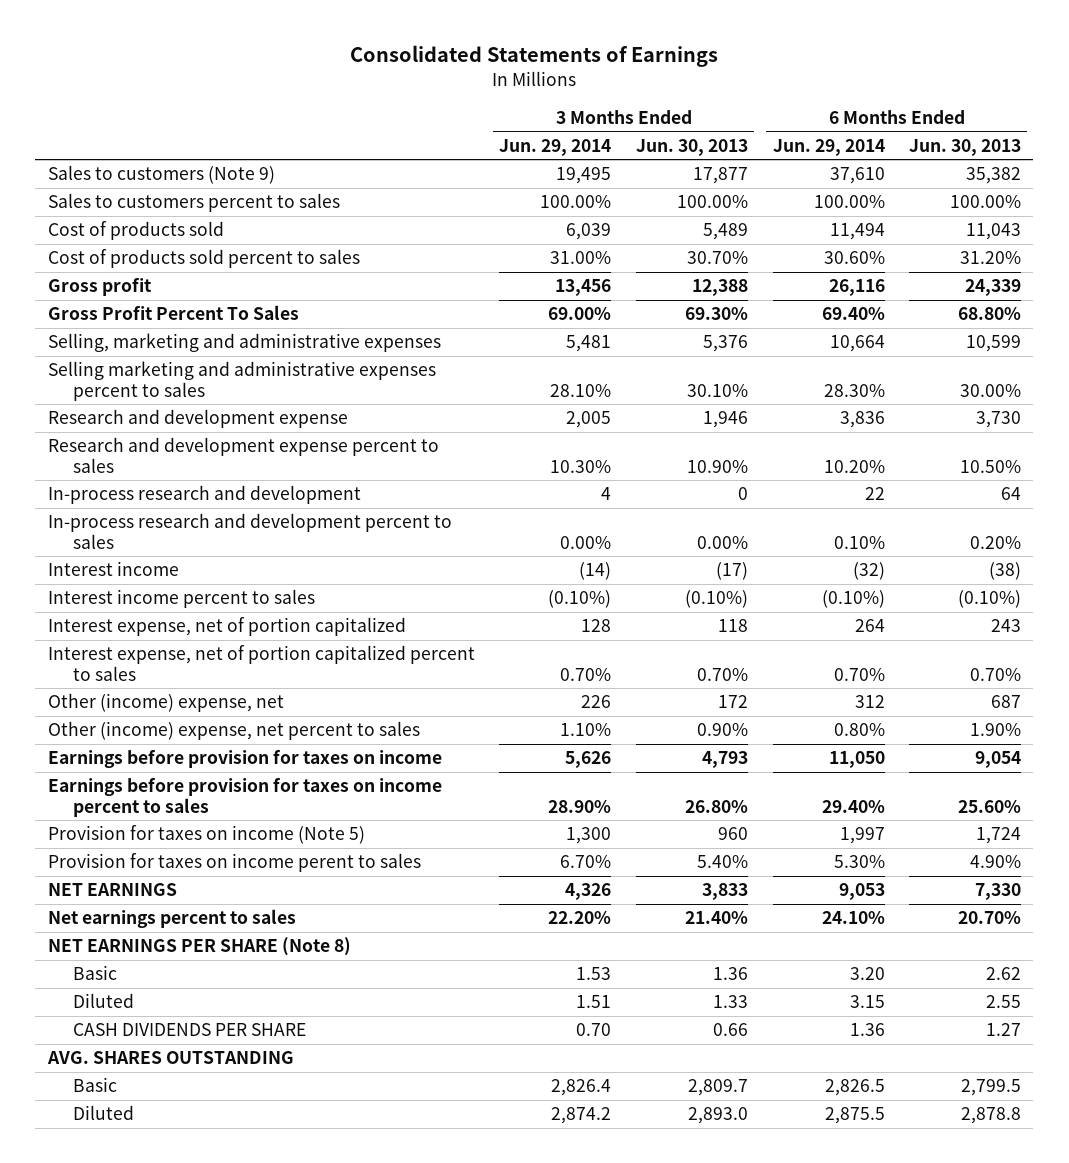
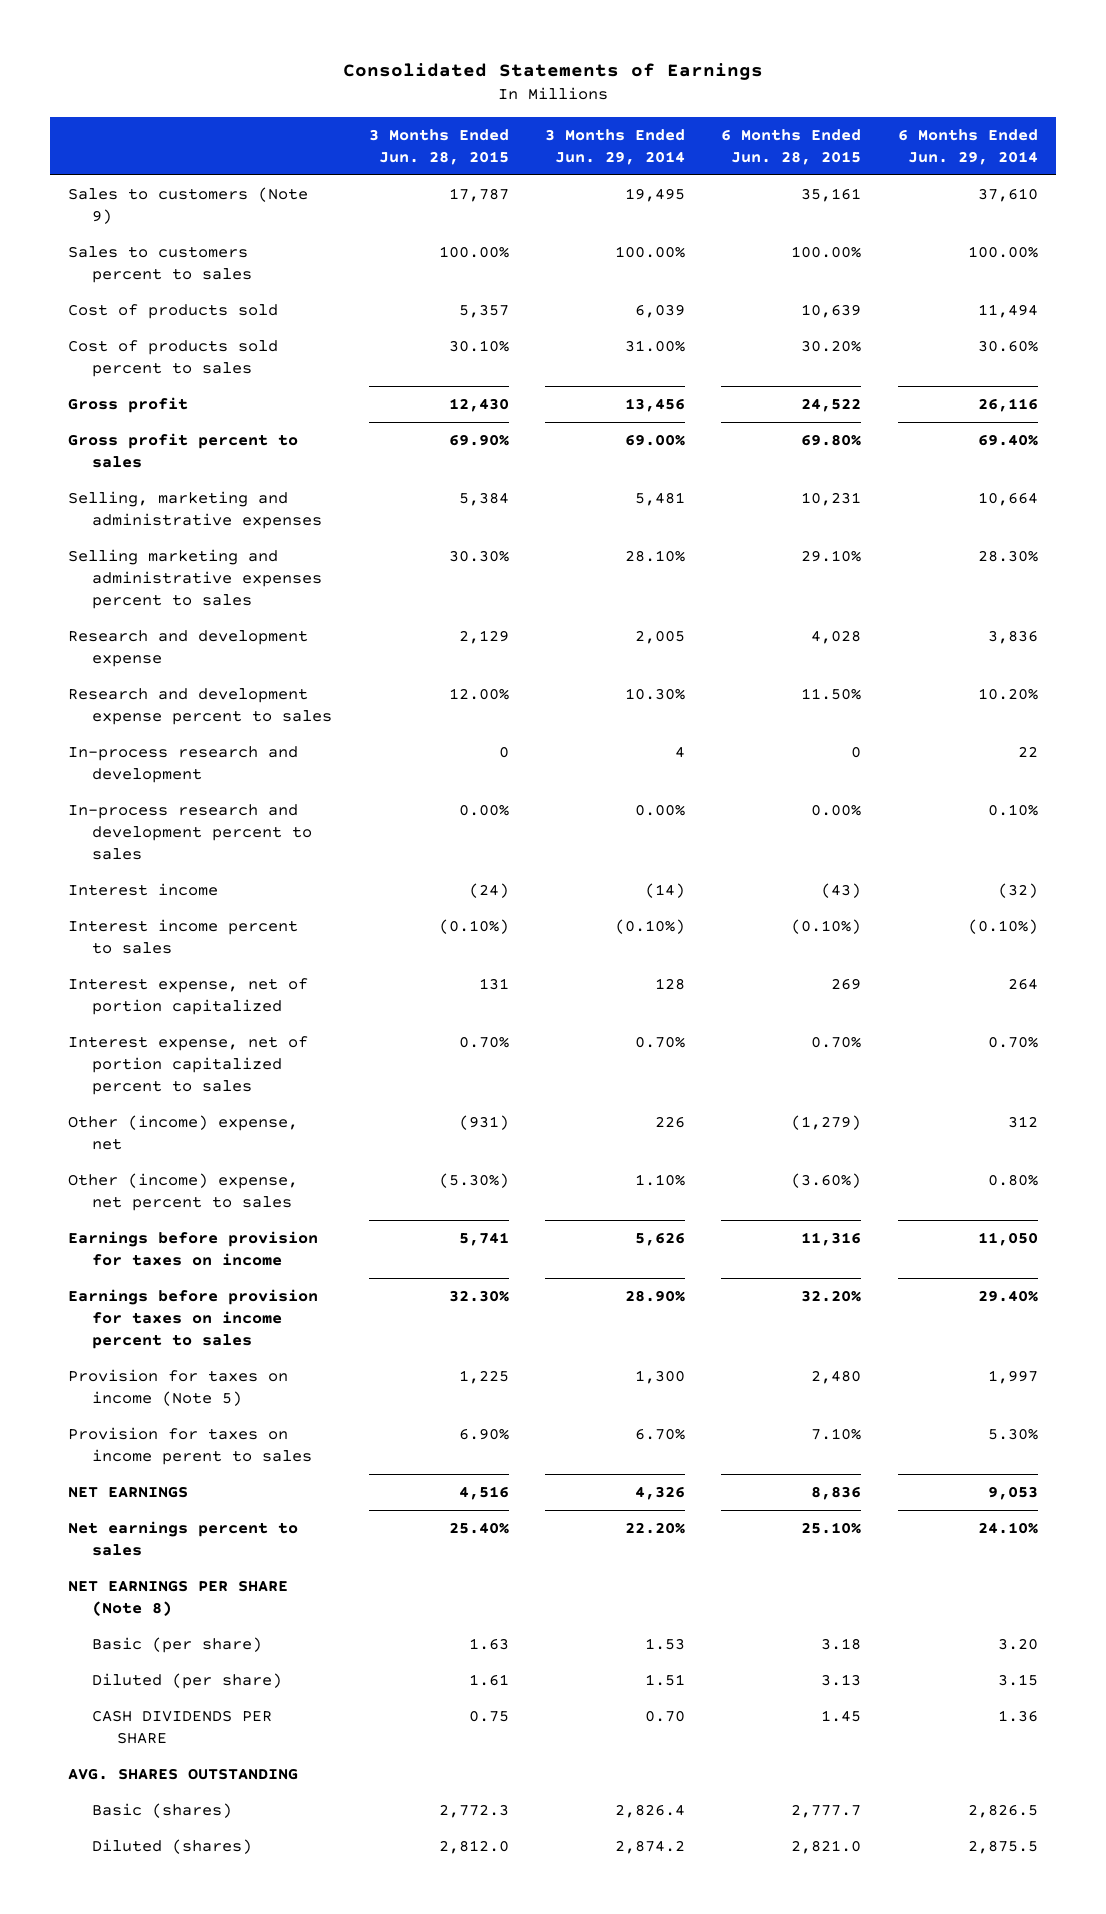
- | 3 Months Ended Jun. 29, 2014 | 3 Months Ended Jun. 30, 2013 | 6 Months Ended Jun. 29, 2014 | 6 Months Ended Jun. 30, 2013
+ | 3 Months Ended Jun. 28, 2015 | 3 Months Ended Jun. 29, 2014 | 6 Months Ended Jun. 28, 2015 | 6 Months Ended Jun. 29, 2014
- Gross Profit Percent To Sales | 69.00% | 69.30% | 69.40% | 68.80%
+ Gross profit percent to sales | 69.90% | 69.00% | 69.80% | 69.40%
- Basic | 1.53 | 1.36 | 3.20 | 2.62
- Diluted | 1.51 | 1.33 | 3.15 | 2.55
+ Basic (per share) | 1.63 | 1.53 | 3.18 | 3.20
+ Diluted (per share) | 1.61 | 1.51 | 3.13 | 3.15
- Basic | 2,826.4 | 2,809.7 | 2,826.5 | 2,799.5
- Diluted | 2,874.2 | 2,893.0 | 2,875.5 | 2,878.8
+ Basic (shares) | 2,772.3 | 2,826.4 | 2,777.7 | 2,826.5
+ Diluted (shares) | 2,812.0 | 2,874.2 | 2,821.0 | 2,875.5

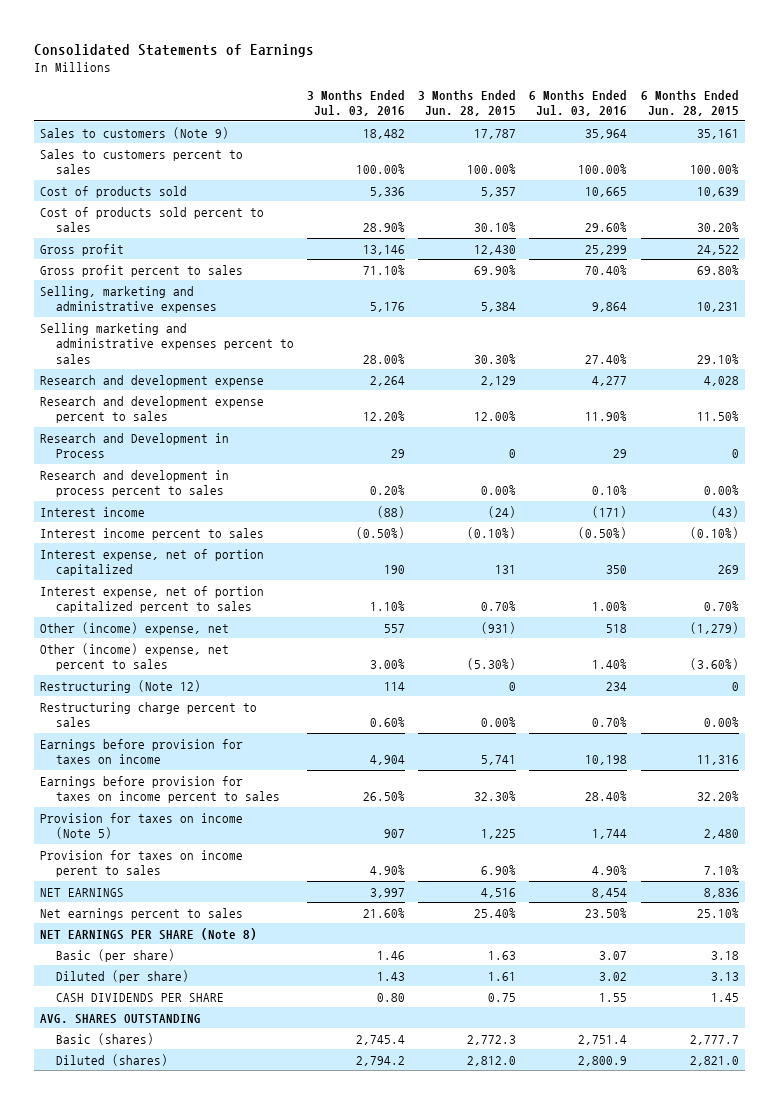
- | 3 Months Ended Jun. 28, 2015 | 3 Months Ended Jun. 29, 2014 | 6 Months Ended Jun. 28, 2015 | 6 Months Ended Jun. 29, 2014
+ | 3 Months Ended Jul. 03, 2016 | 3 Months Ended Jun. 28, 2015 | 6 Months Ended Jul. 03, 2016 | 6 Months Ended Jun. 28, 2015
- In-process research and development | 0 | 4 | 0 | 22
- In-process research and development percent to sales | 0.00% | 0.00% | 0.00% | 0.10%
+ Research and Development in Process | 29 | 0 | 29 | 0
+ Research and development in process percent to sales | 0.20% | 0.00% | 0.10% | 0.00%
+ Restructuring (Note 12) | 114 | 0 | 234 | 0
+ Restructuring charge percent to sales | 0.60% | 0.00% | 0.70% | 0.00%

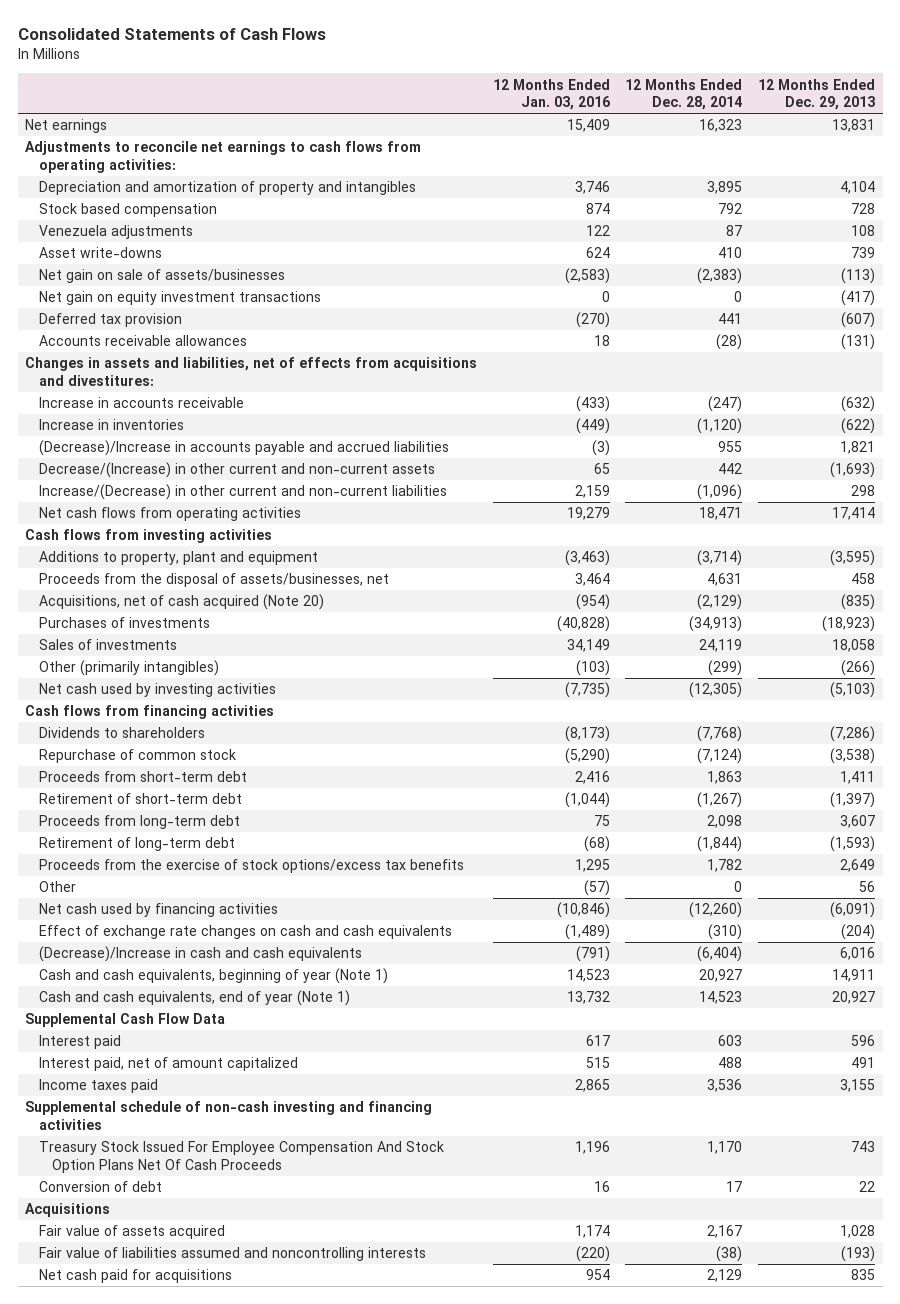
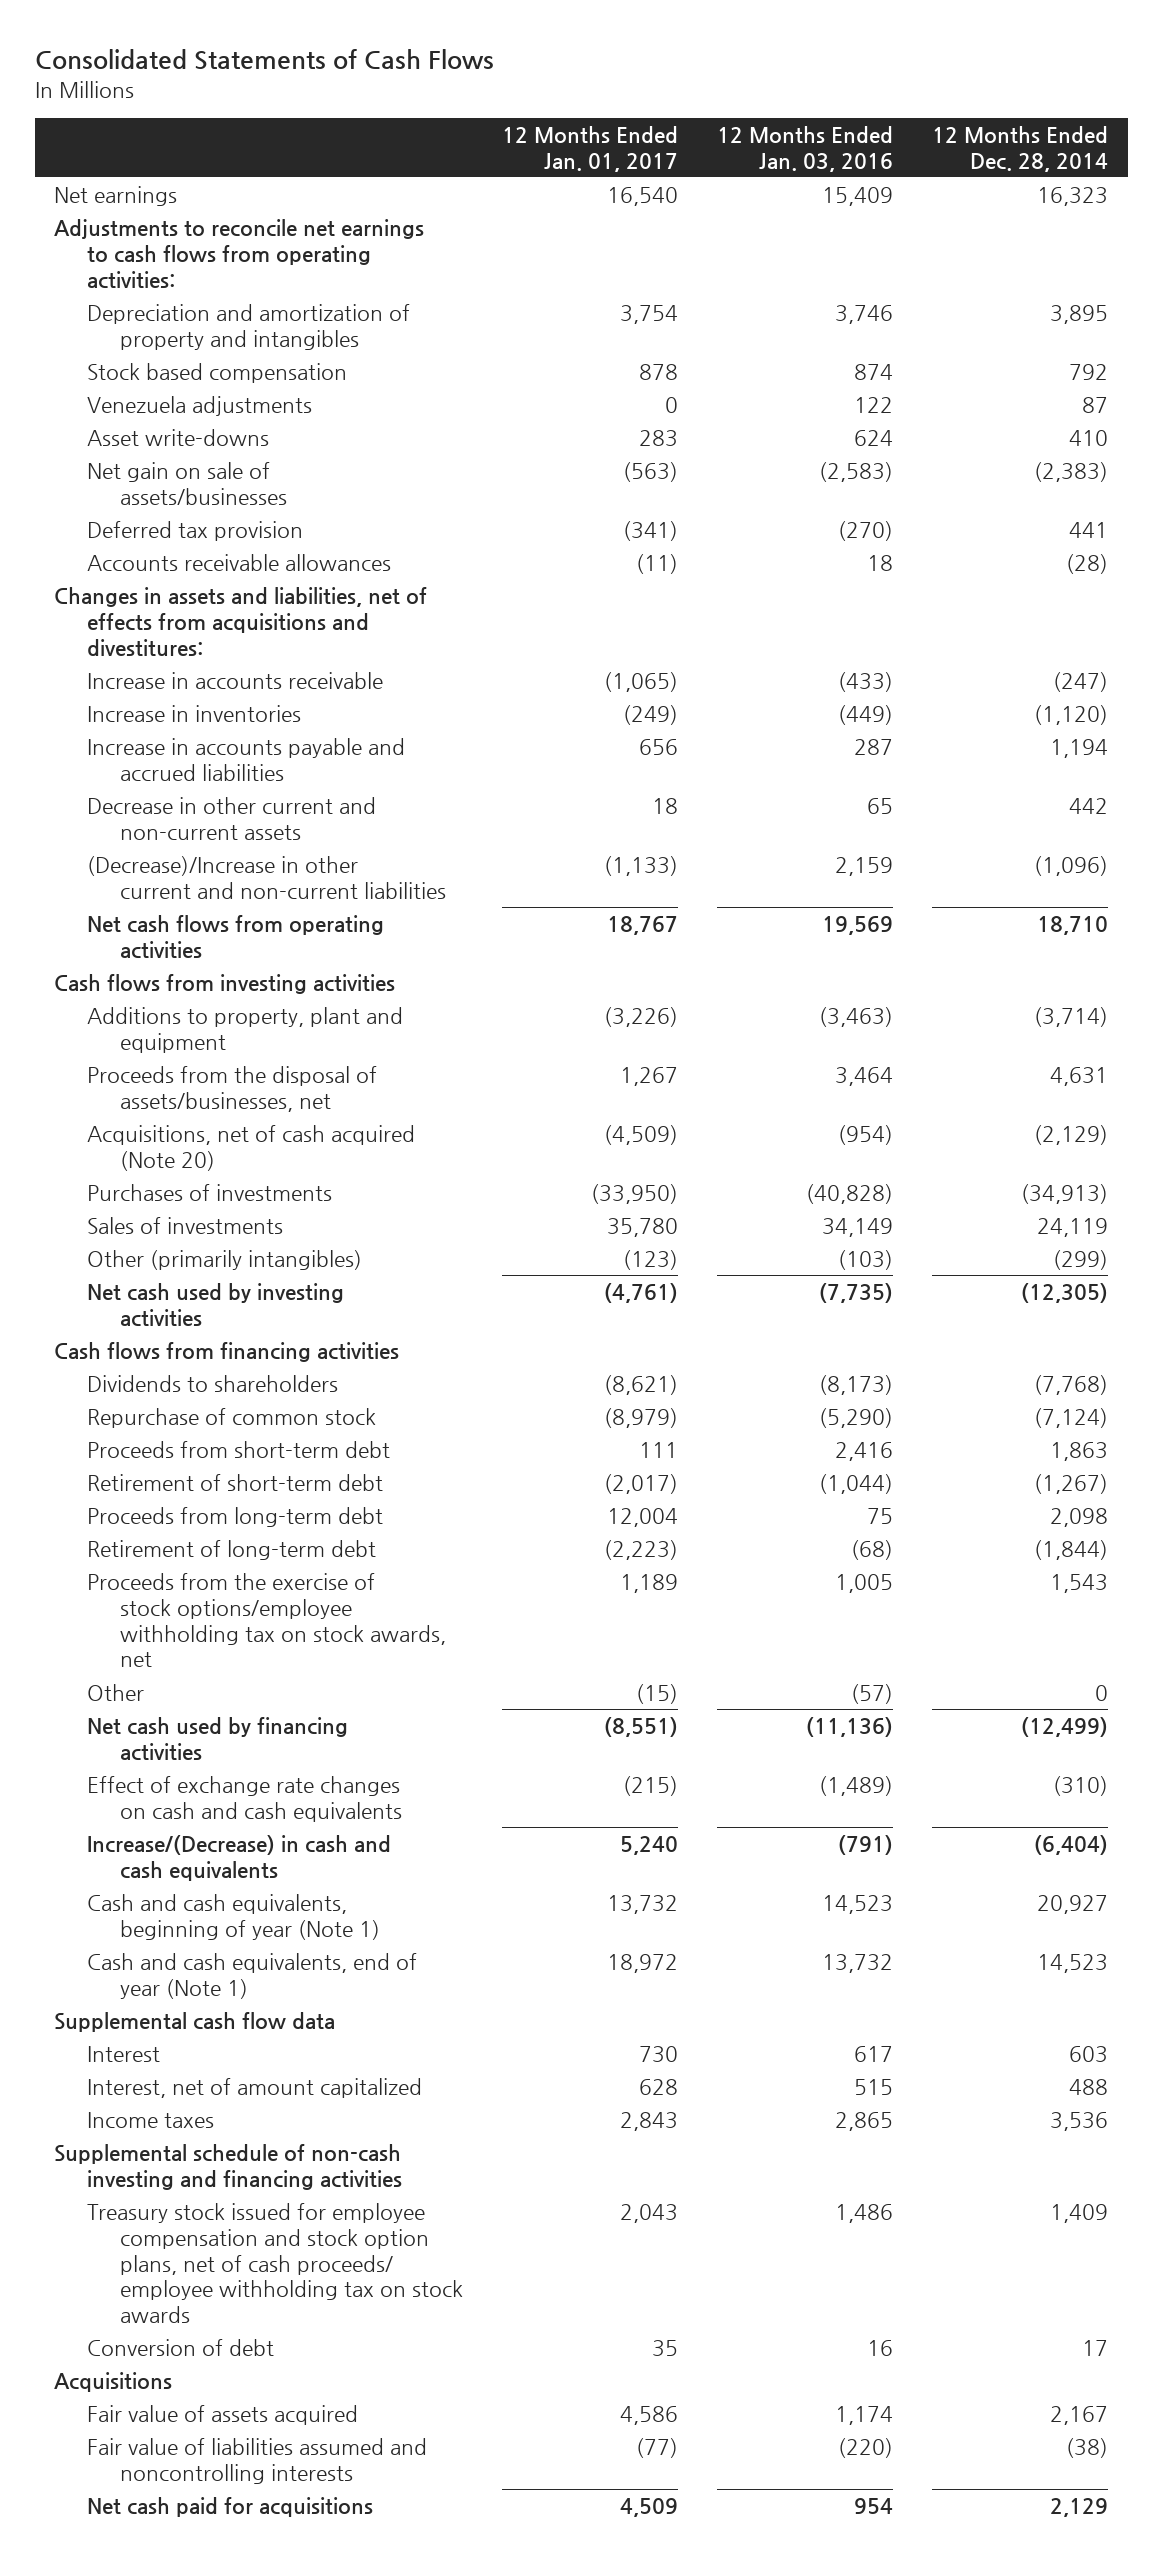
- | 12 Months Ended Jan. 03, 2016 | 12 Months Ended Dec. 28, 2014 | 12 Months Ended Dec. 29, 2013
+ | 12 Months Ended Jan. 01, 2017 | 12 Months Ended Jan. 03, 2016 | 12 Months Ended Dec. 28, 2014
- Net gain on equity investment transactions | 0 | 0 | (417)
- (Decrease)/Increase in accounts payable and accrued liabilities | (3) | 955 | 1,821
- Decrease/(Increase) in other current and non-current assets | 65 | 442 | (1,693)
- Increase/(Decrease) in other current and non-current liabilities | 2,159 | (1,096) | 298
- Net cash flows from operating activities | 19,279 | 18,471 | 17,414
+ Increase in accounts payable and accrued liabilities | 656 | 287 | 1,194
+ Decrease in other current and non-current assets | 18 | 65 | 442
+ (Decrease)/Increase in other current and non-current liabilities | (1,133) | 2,159 | (1,096)
+ Net cash flows from operating activities | 18,767 | 19,569 | 18,710
- Proceeds from the exercise of stock options/excess tax benefits | 1,295 | 1,782 | 2,649
+ Proceeds from the exercise of stock options/employee withholding tax on stock awards, net | 1,189 | 1,005 | 1,543
- Net cash used by financing activities | (10,846) | (12,260) | (6,091)
+ Net cash used by financing activities | (8,551) | (11,136) | (12,499)
- (Decrease)/Increase in cash and cash equivalents | (791) | (6,404) | 6,016
+ Increase/(Decrease) in cash and cash equivalents | 5,240 | (791) | (6,404)
- Supplemental Cash Flow Data
- Interest paid | 617 | 603 | 596
- Interest paid, net of amount capitalized | 515 | 488 | 491
- Income taxes paid | 2,865 | 3,536 | 3,155
+ Supplemental cash flow data
+ Interest | 730 | 617 | 603
+ Interest, net of amount capitalized | 628 | 515 | 488
+ Income taxes | 2,843 | 2,865 | 3,536
- Treasury Stock Issued For Employee Compensation And Stock Option Plans Net Of Cash Proceeds | 1,196 | 1,170 | 743
+ Treasury stock issued for employee compensation and stock option plans, net of cash proceeds/ employee withholding tax on stock awards | 2,043 | 1,486 | 1,409

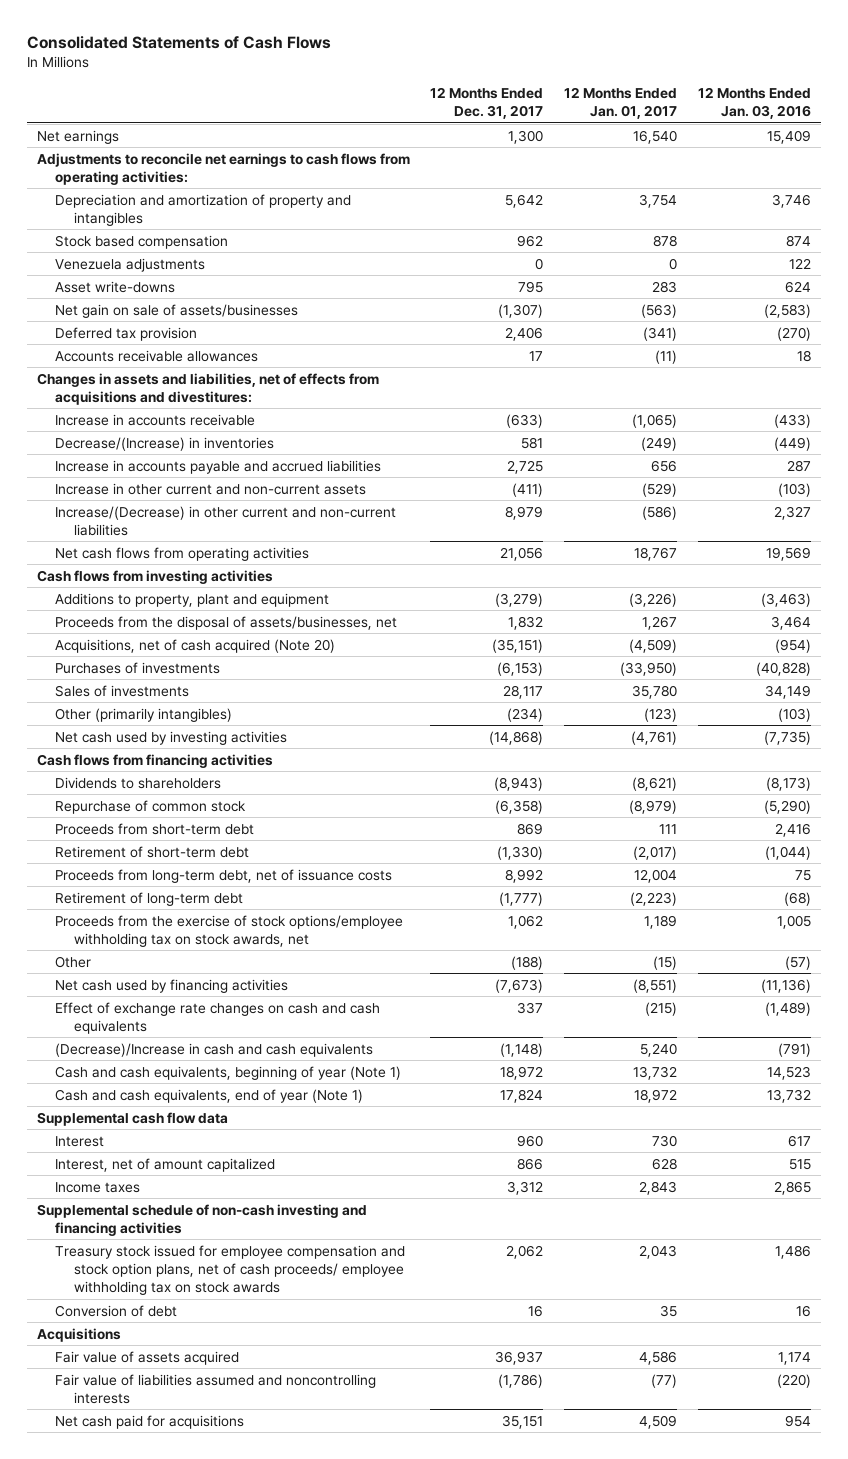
- | 12 Months Ended Jan. 01, 2017 | 12 Months Ended Jan. 03, 2016 | 12 Months Ended Dec. 28, 2014
+ | 12 Months Ended Dec. 31, 2017 | 12 Months Ended Jan. 01, 2017 | 12 Months Ended Jan. 03, 2016
- Increase in inventories | (249) | (449) | (1,120)
+ Decrease/(Increase) in inventories | 581 | (249) | (449)
- Decrease in other current and non-current assets | 18 | 65 | 442
- (Decrease)/Increase in other current and non-current liabilities | (1,133) | 2,159 | (1,096)
+ Increase in other current and non-current assets | (411) | (529) | (103)
+ Increase/(Decrease) in other current and non-current liabilities | 8,979 | (586) | 2,327
- Proceeds from long-term debt | 12,004 | 75 | 2,098
+ Proceeds from long-term debt, net of issuance costs | 8,992 | 12,004 | 75
- Increase/(Decrease) in cash and cash equivalents | 5,240 | (791) | (6,404)
+ (Decrease)/Increase in cash and cash equivalents | (1,148) | 5,240 | (791)

